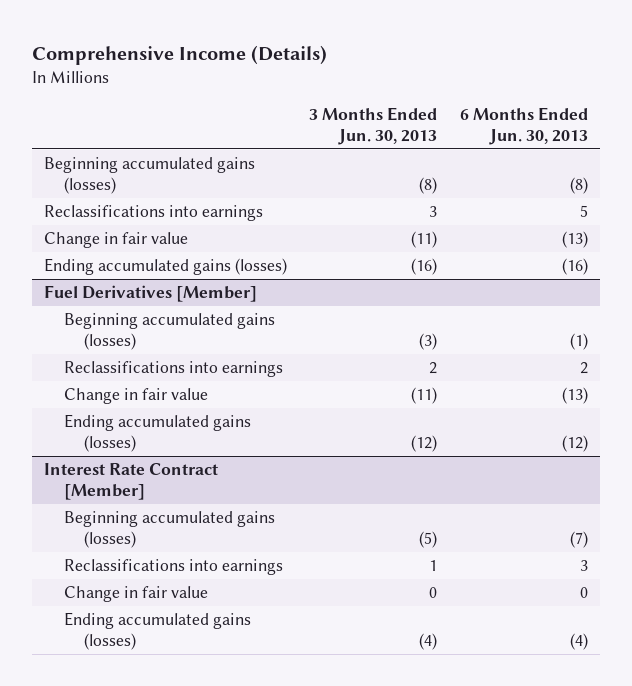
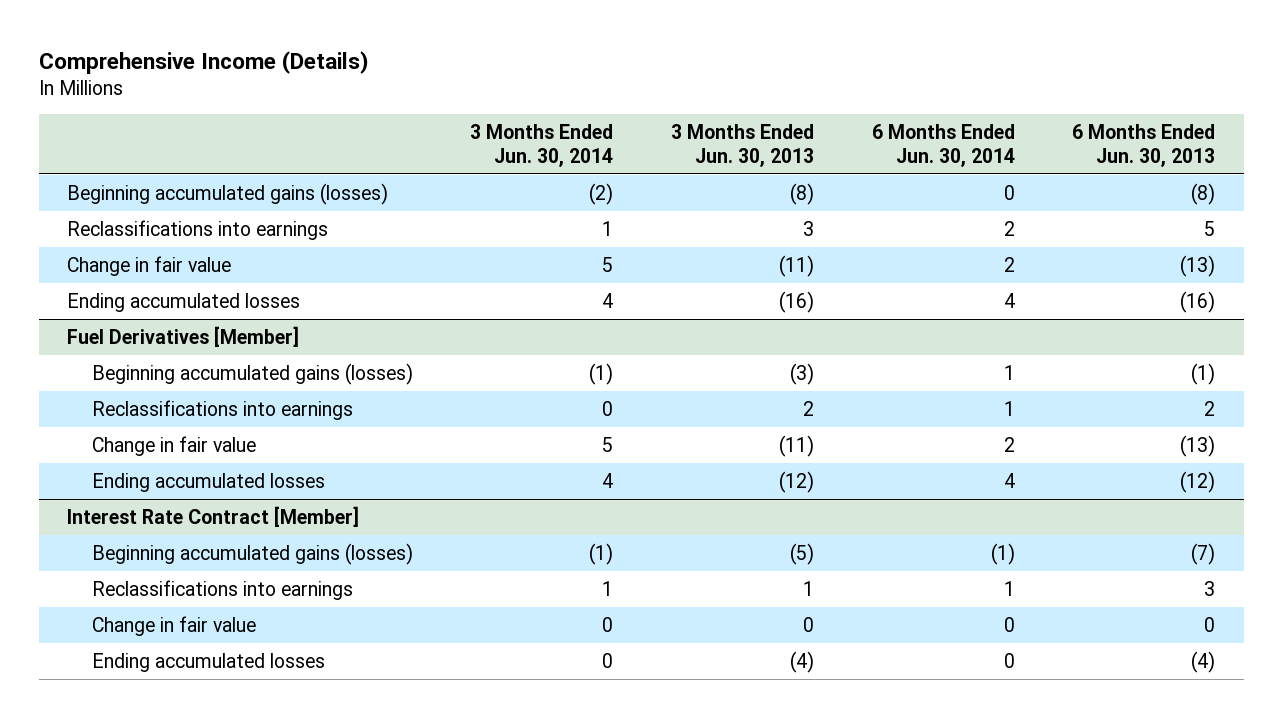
- | 3 Months Ended Jun. 30, 2013 | 6 Months Ended Jun. 30, 2013
+ | 3 Months Ended Jun. 30, 2014 | 3 Months Ended Jun. 30, 2013 | 6 Months Ended Jun. 30, 2014 | 6 Months Ended Jun. 30, 2013
- Ending accumulated gains (losses) | (16) | (16)
+ Ending accumulated losses | 4 | (16) | 4 | (16)
@ Fuel Derivatives [Member]
- Ending accumulated gains (losses) | (12) | (12)
+ Ending accumulated losses | 4 | (12) | 4 | (12)
@ Interest Rate Contract [Member]
- Ending accumulated gains (losses) | (4) | (4)
+ Ending accumulated losses | 0 | (4) | 0 | (4)

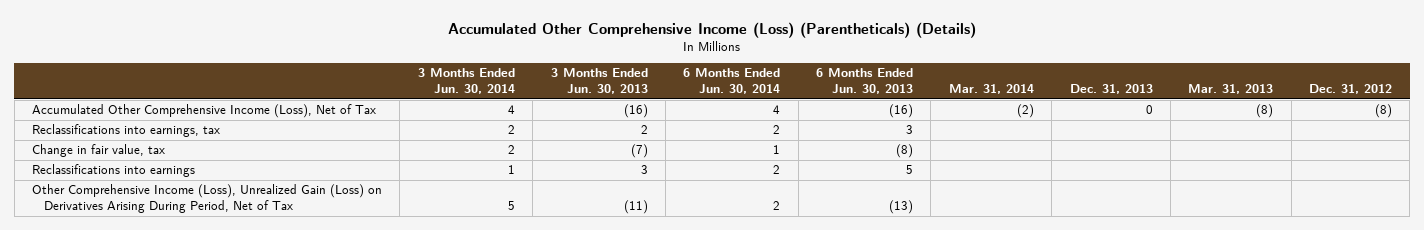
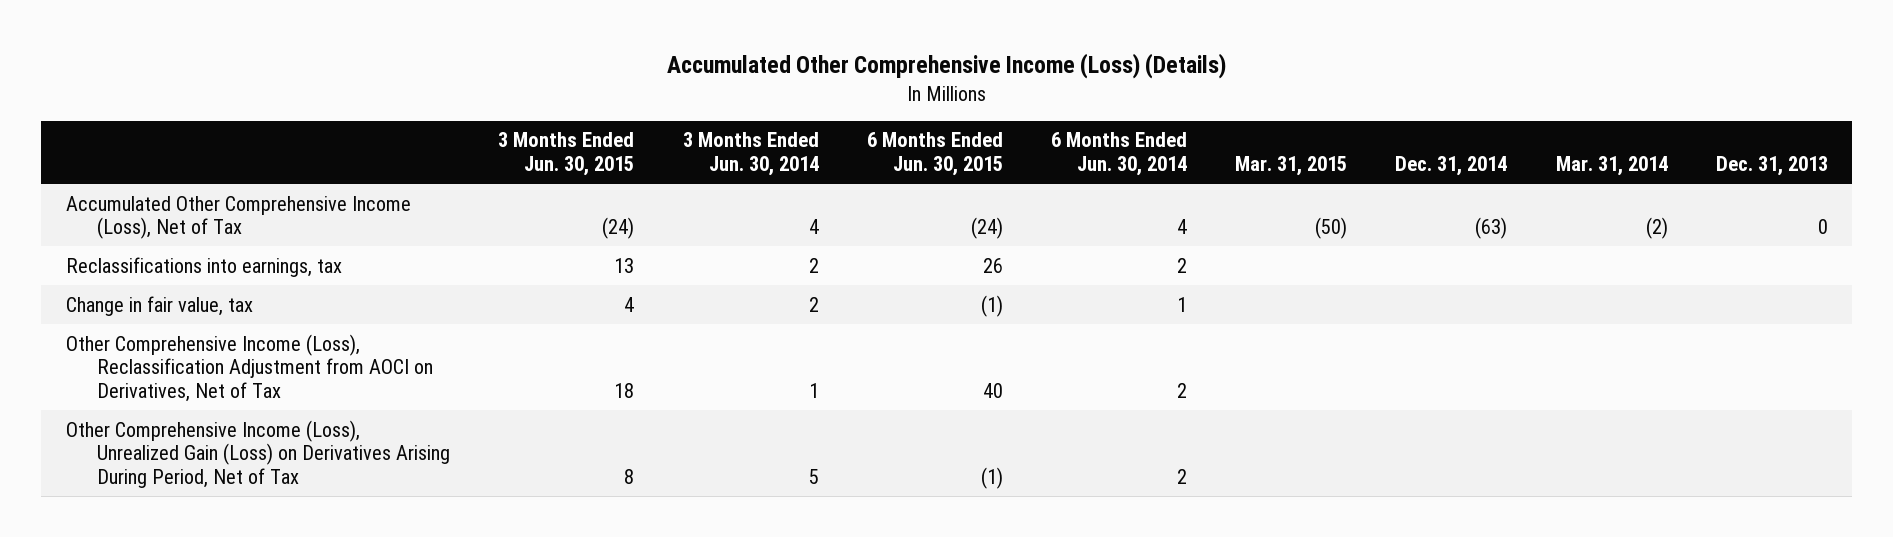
- Accumulated Other Comprehensive Income (Loss) (Parentheticals) (Details)
+ Accumulated Other Comprehensive Income (Loss) (Details)
- | 3 Months Ended Jun. 30, 2014 | 3 Months Ended Jun. 30, 2013 | 6 Months Ended Jun. 30, 2014 | 6 Months Ended Jun. 30, 2013 | Mar. 31, 2014 | Dec. 31, 2013 | Mar. 31, 2013 | Dec. 31, 2012
+ | 3 Months Ended Jun. 30, 2015 | 3 Months Ended Jun. 30, 2014 | 6 Months Ended Jun. 30, 2015 | 6 Months Ended Jun. 30, 2014 | Mar. 31, 2015 | Dec. 31, 2014 | Mar. 31, 2014 | Dec. 31, 2013
- Reclassifications into earnings | 1 | 3 | 2 | 5 | | | |
+ Other Comprehensive Income (Loss), Reclassification Adjustment from AOCI on Derivatives, Net of Tax | 18 | 1 | 40 | 2 | | | |

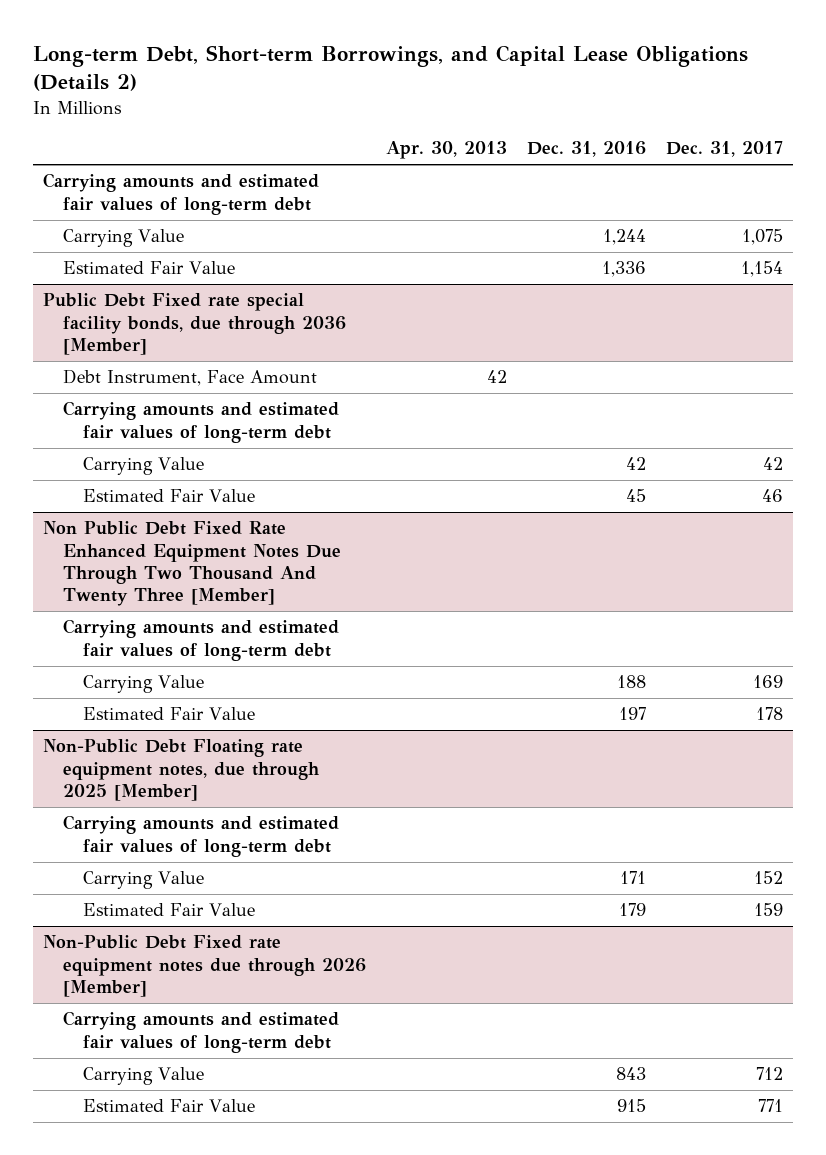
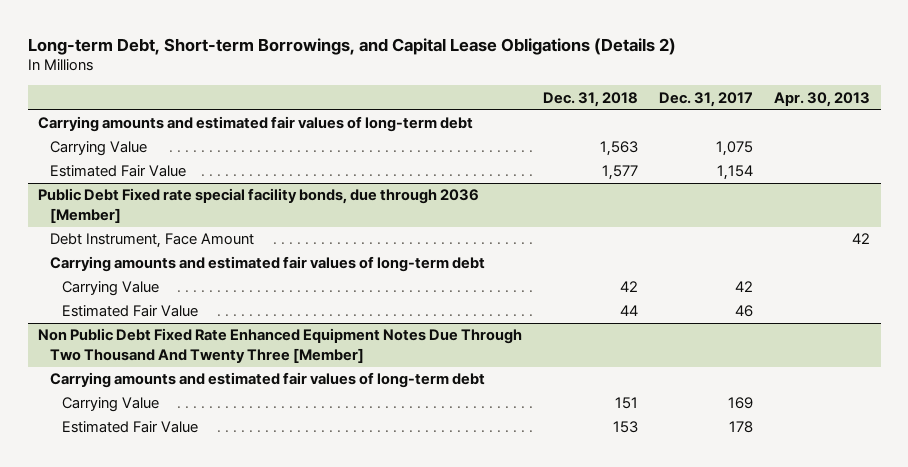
- | Apr. 30, 2013 | Dec. 31, 2016 | Dec. 31, 2017
+ | Dec. 31, 2018 | Dec. 31, 2017 | Apr. 30, 2013
- Non-Public Debt Floating rate equipment notes, due through 2025 [Member]
- Carrying amounts and estimated fair values of long-term debt
- Carrying Value | | 171 | 152
- Estimated Fair Value | | 179 | 159
- Non-Public Debt Fixed rate equipment notes due through 2026 [Member]
- Carrying amounts and estimated fair values of long-term debt
- Carrying Value | | 843 | 712
- Estimated Fair Value | | 915 | 771

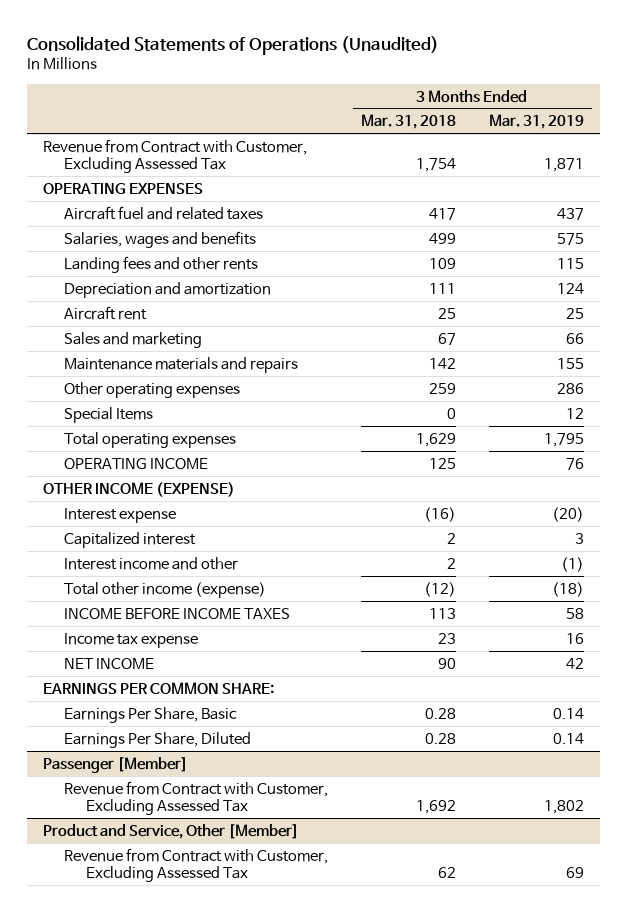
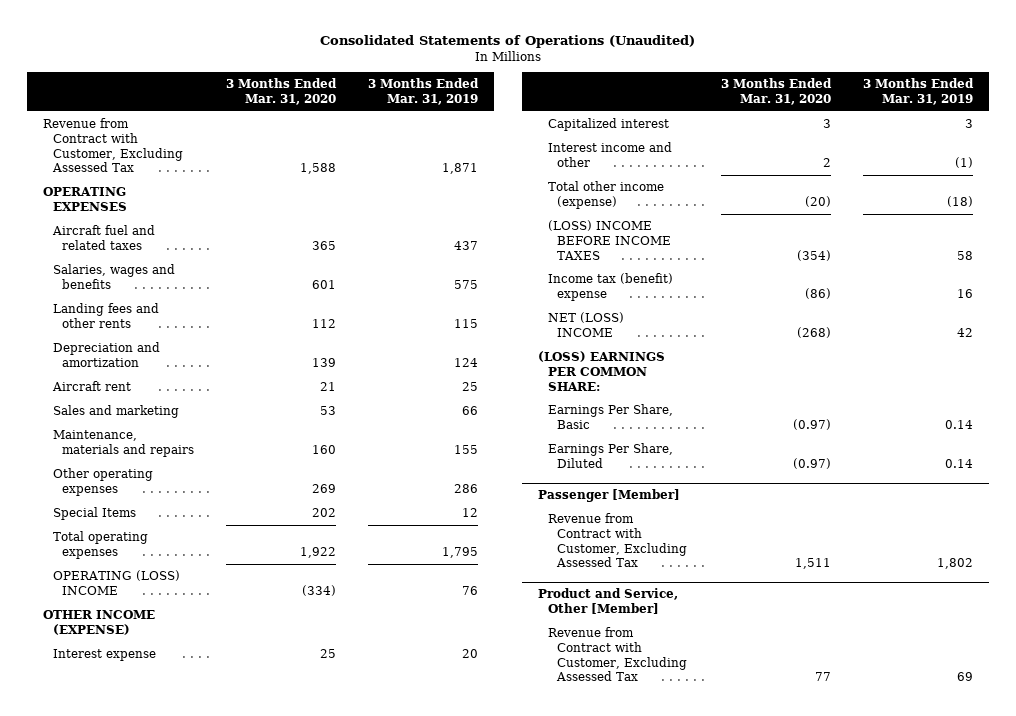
- | 3 Months Ended Mar. 31, 2018 | 3 Months Ended Mar. 31, 2019
+ | 3 Months Ended Mar. 31, 2020 | 3 Months Ended Mar. 31, 2019
- Maintenance materials and repairs | 142 | 155
+ Maintenance, materials and repairs | 160 | 155
- OPERATING INCOME | 125 | 76
+ OPERATING (LOSS) INCOME | (334) | 76
- Interest expense | (16) | (20)
+ Interest expense | 25 | 20
- INCOME BEFORE INCOME TAXES | 113 | 58
- Income tax expense | 23 | 16
- NET INCOME | 90 | 42
- EARNINGS PER COMMON SHARE:
+ (LOSS) INCOME BEFORE INCOME TAXES | (354) | 58
+ Income tax (benefit) expense | (86) | 16
+ NET (LOSS) INCOME | (268) | 42
+ (LOSS) EARNINGS PER COMMON SHARE:

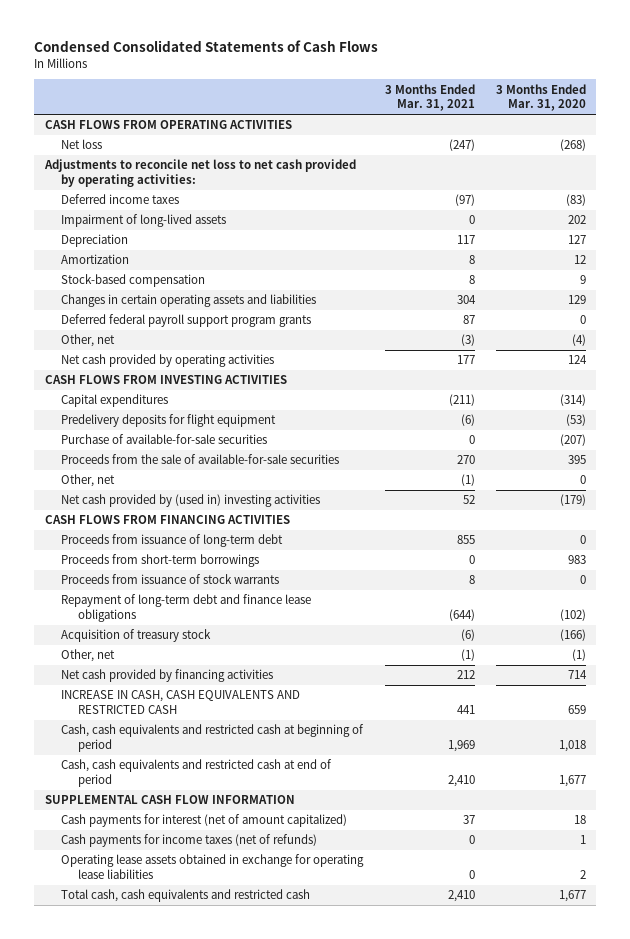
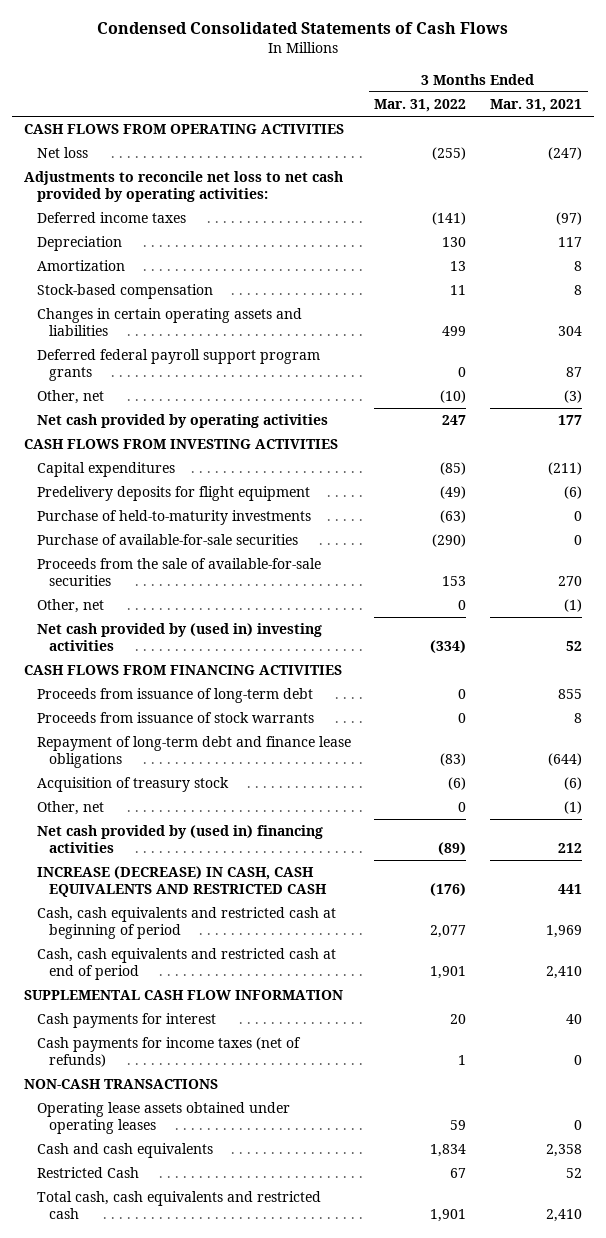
- | 3 Months Ended Mar. 31, 2021 | 3 Months Ended Mar. 31, 2020
+ | 3 Months Ended Mar. 31, 2022 | 3 Months Ended Mar. 31, 2021
- Impairment of long-lived assets | 0 | 202
+ Purchase of held-to-maturity investments | (63) | 0
- Proceeds from short-term borrowings | 0 | 983
- Net cash provided by financing activities | 212 | 714
- INCREASE IN CASH, CASH EQUIVALENTS AND RESTRICTED CASH | 441 | 659
+ Net cash provided by (used in) financing activities | (89) | 212
+ INCREASE (DECREASE) IN CASH, CASH EQUIVALENTS AND RESTRICTED CASH | (176) | 441
- Cash payments for interest (net of amount capitalized) | 37 | 18
+ Cash payments for interest | 20 | 40
- Operating lease assets obtained in exchange for operating lease liabilities | 0 | 2
+ NON-CASH TRANSACTIONS
+ Operating lease assets obtained under operating leases | 59 | 0
+ Cash and cash equivalents | 1,834 | 2,358
+ Restricted Cash | 67 | 52

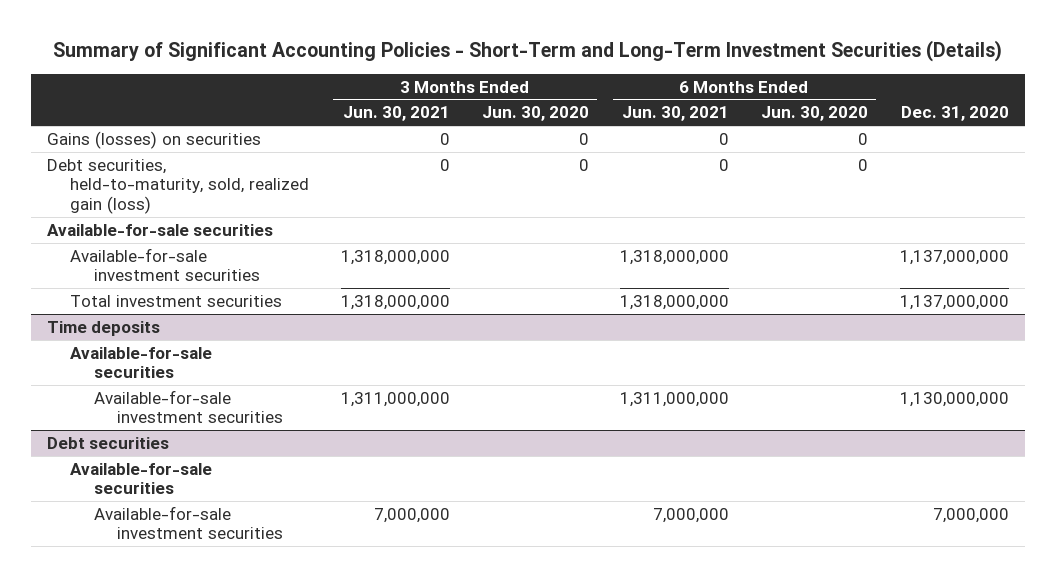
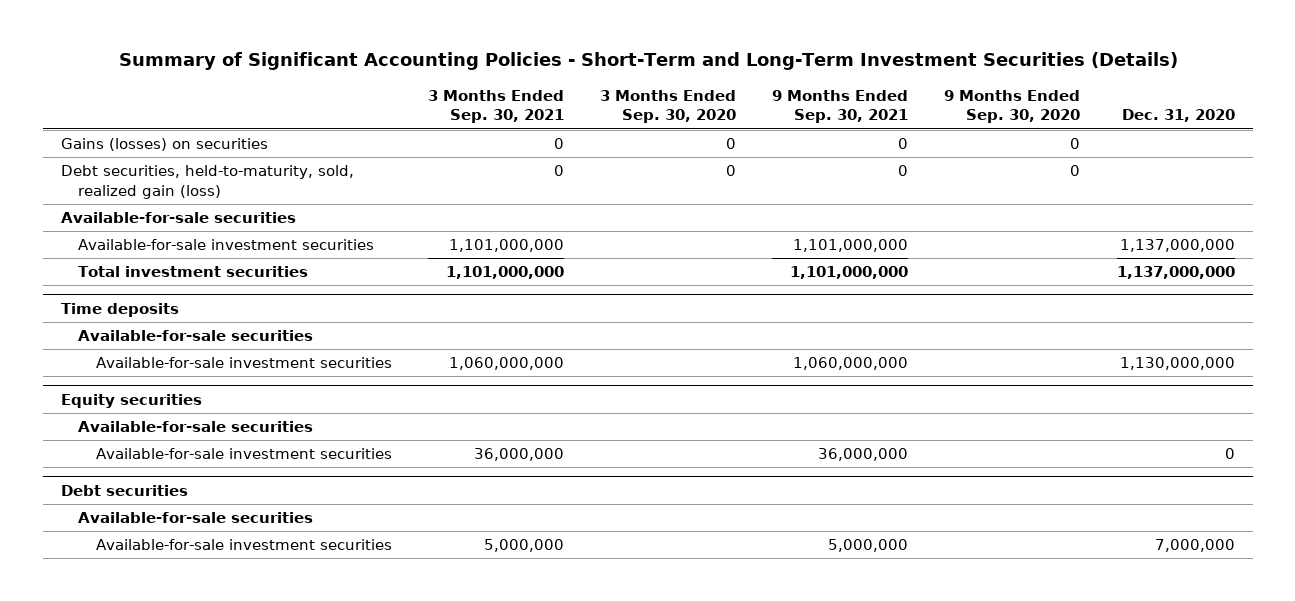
- | 3 Months Ended Jun. 30, 2021 | 3 Months Ended Jun. 30, 2020 | 6 Months Ended Jun. 30, 2021 | 6 Months Ended Jun. 30, 2020 | Dec. 31, 2020
+ | 3 Months Ended Sep. 30, 2021 | 3 Months Ended Sep. 30, 2020 | 9 Months Ended Sep. 30, 2021 | 9 Months Ended Sep. 30, 2020 | Dec. 31, 2020
+ Equity securities
+ Available-for-sale securities
+ Available-for-sale investment securities | 36,000,000 | | 36,000,000 | | 0

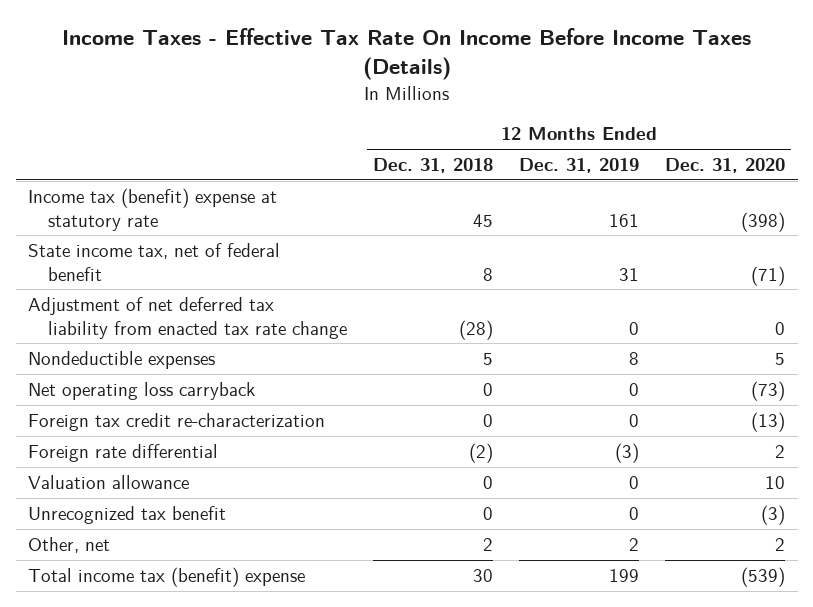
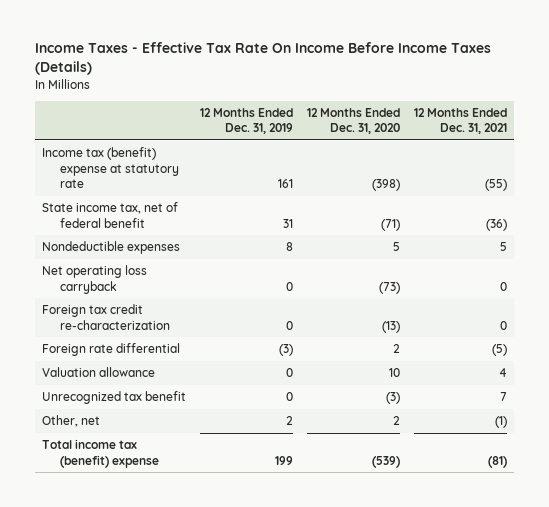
- | 12 Months Ended Dec. 31, 2018 | 12 Months Ended Dec. 31, 2019 | 12 Months Ended Dec. 31, 2020
+ | 12 Months Ended Dec. 31, 2019 | 12 Months Ended Dec. 31, 2020 | 12 Months Ended Dec. 31, 2021
- Adjustment of net deferred tax liability from enacted tax rate change | (28) | 0 | 0

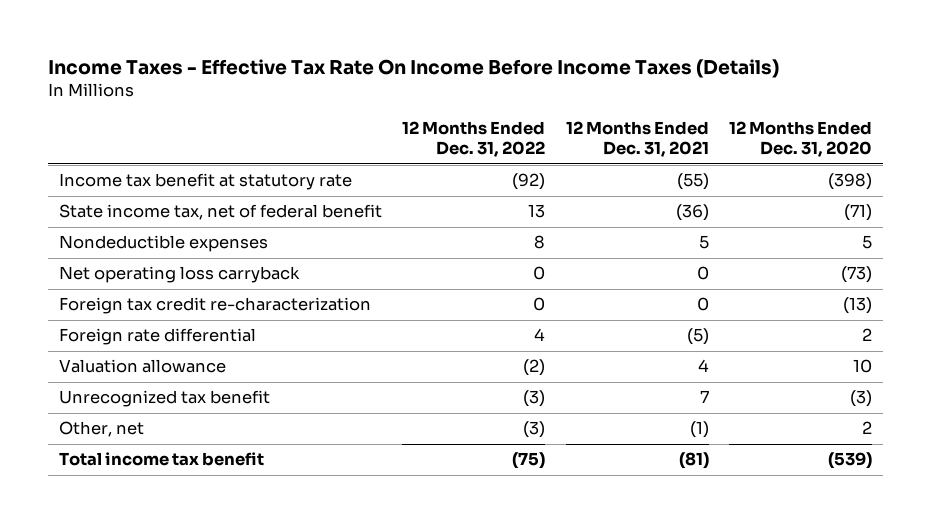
- | 12 Months Ended Dec. 31, 2019 | 12 Months Ended Dec. 31, 2020 | 12 Months Ended Dec. 31, 2021
+ | 12 Months Ended Dec. 31, 2022 | 12 Months Ended Dec. 31, 2021 | 12 Months Ended Dec. 31, 2020
- Income tax (benefit) expense at statutory rate | 161 | (398) | (55)
+ Income tax benefit at statutory rate | (92) | (55) | (398)
- Total income tax (benefit) expense | 199 | (539) | (81)
+ Total income tax benefit | (75) | (81) | (539)

